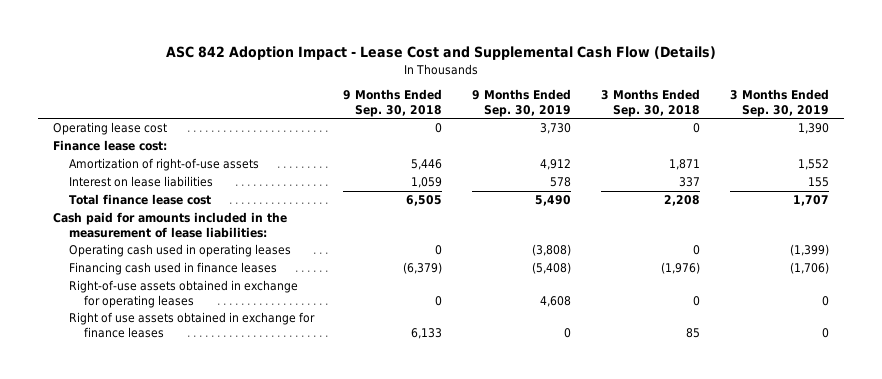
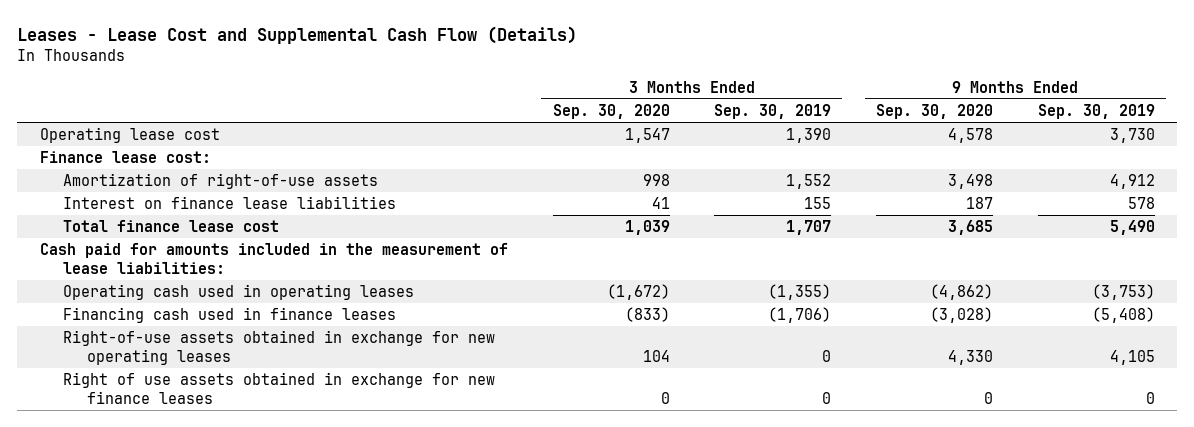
- ASC 842 Adoption Impact - Lease Cost and Supplemental Cash Flow (Details)
+ Leases - Lease Cost and Supplemental Cash Flow (Details)
- | 9 Months Ended Sep. 30, 2018 | 9 Months Ended Sep. 30, 2019 | 3 Months Ended Sep. 30, 2018 | 3 Months Ended Sep. 30, 2019
+ | 3 Months Ended Sep. 30, 2020 | 3 Months Ended Sep. 30, 2019 | 9 Months Ended Sep. 30, 2020 | 9 Months Ended Sep. 30, 2019
- Interest on lease liabilities | 1,059 | 578 | 337 | 155
+ Interest on finance lease liabilities | 41 | 155 | 187 | 578
- Operating cash used in operating leases | 0 | (3,808) | 0 | (1,399)
+ Operating cash used in operating leases | (1,672) | (1,355) | (4,862) | (3,753)
- Right-of-use assets obtained in exchange for operating leases | 0 | 4,608 | 0 | 0
- Right of use assets obtained in exchange for finance leases | 6,133 | 0 | 85 | 0
+ Right-of-use assets obtained in exchange for new operating leases | 104 | 0 | 4,330 | 4,105
+ Right of use assets obtained in exchange for new finance leases | 0 | 0 | 0 | 0

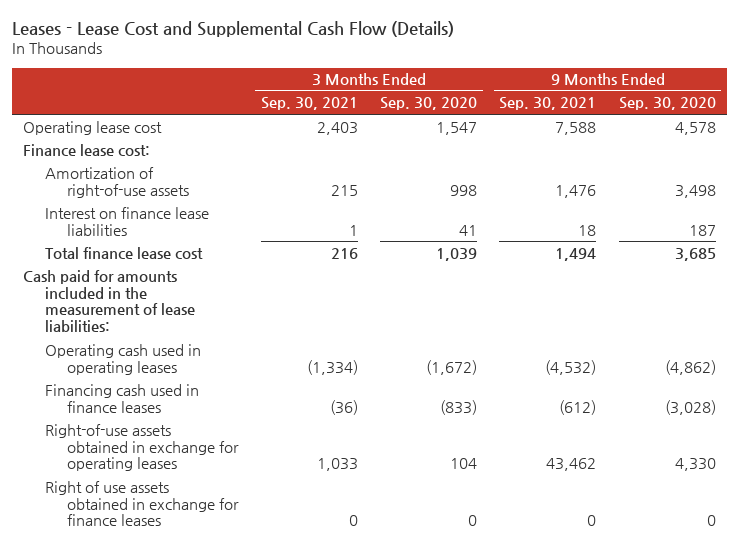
- | 3 Months Ended Sep. 30, 2020 | 3 Months Ended Sep. 30, 2019 | 9 Months Ended Sep. 30, 2020 | 9 Months Ended Sep. 30, 2019
+ | 3 Months Ended Sep. 30, 2021 | 3 Months Ended Sep. 30, 2020 | 9 Months Ended Sep. 30, 2021 | 9 Months Ended Sep. 30, 2020
- Right-of-use assets obtained in exchange for new operating leases | 104 | 0 | 4,330 | 4,105
- Right of use assets obtained in exchange for new finance leases | 0 | 0 | 0 | 0
+ Right-of-use assets obtained in exchange for operating leases | 1,033 | 104 | 43,462 | 4,330
+ Right of use assets obtained in exchange for finance leases | 0 | 0 | 0 | 0

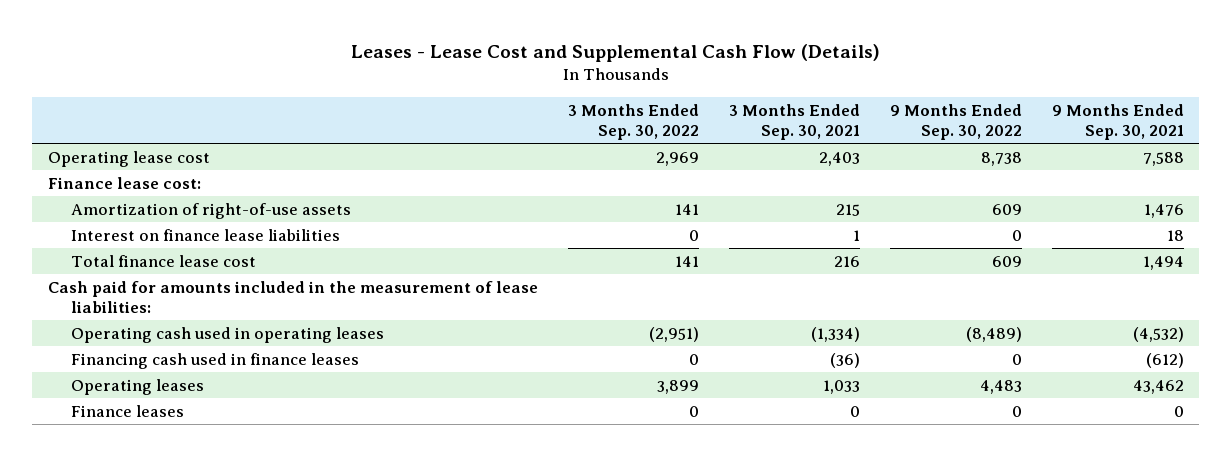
- | 3 Months Ended Sep. 30, 2021 | 3 Months Ended Sep. 30, 2020 | 9 Months Ended Sep. 30, 2021 | 9 Months Ended Sep. 30, 2020
+ | 3 Months Ended Sep. 30, 2022 | 3 Months Ended Sep. 30, 2021 | 9 Months Ended Sep. 30, 2022 | 9 Months Ended Sep. 30, 2021
- Right-of-use assets obtained in exchange for operating leases | 1,033 | 104 | 43,462 | 4,330
- Right of use assets obtained in exchange for finance leases | 0 | 0 | 0 | 0
+ Operating leases | 3,899 | 1,033 | 4,483 | 43,462
+ Finance leases | 0 | 0 | 0 | 0

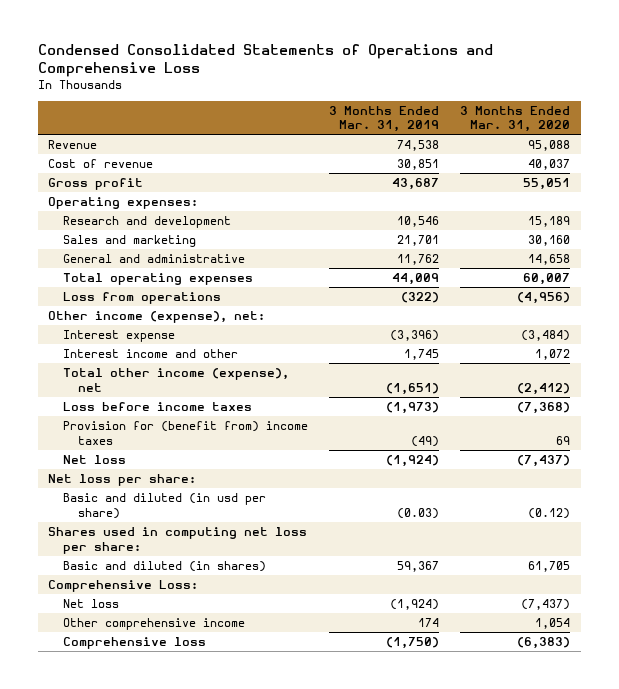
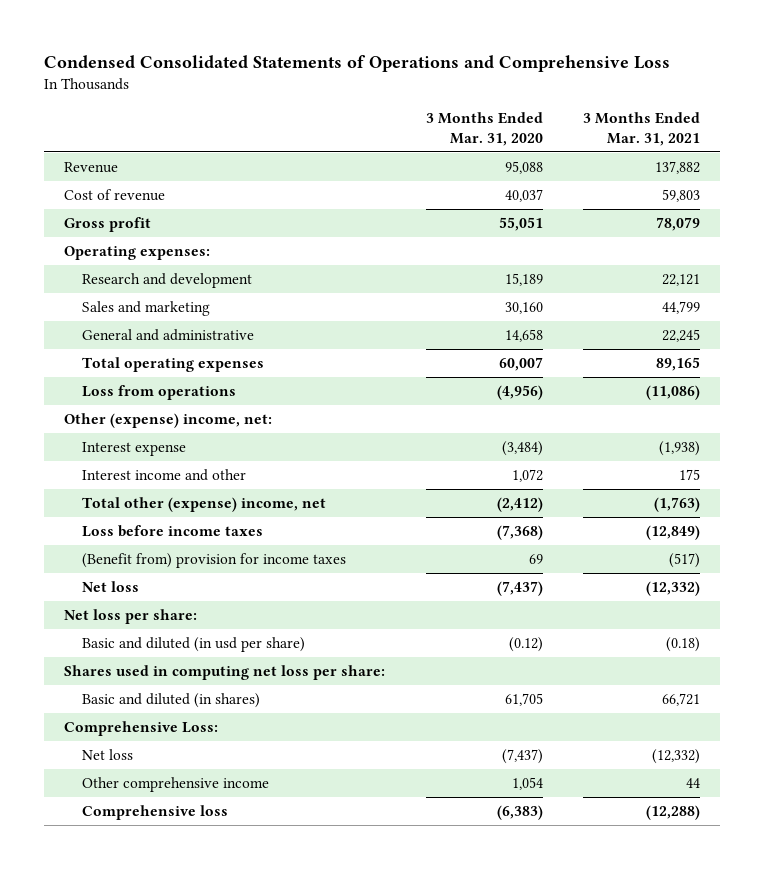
- | 3 Months Ended Mar. 31, 2019 | 3 Months Ended Mar. 31, 2020
+ | 3 Months Ended Mar. 31, 2020 | 3 Months Ended Mar. 31, 2021
- Other income (expense), net:
+ Other (expense) income, net:
- Total other income (expense), net | (1,651) | (2,412)
+ Total other (expense) income, net | (2,412) | (1,763)
- Provision for (benefit from) income taxes | (49) | 69
+ (Benefit from) provision for income taxes | 69 | (517)

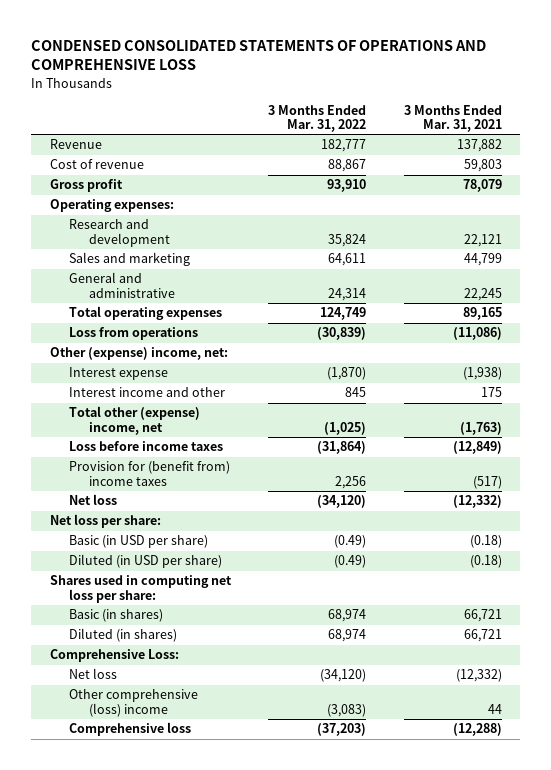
- Condensed Consolidated Statements of Operations and Comprehensive Loss
+ CONDENSED CONSOLIDATED STATEMENTS OF OPERATIONS AND COMPREHENSIVE LOSS
- | 3 Months Ended Mar. 31, 2020 | 3 Months Ended Mar. 31, 2021
+ | 3 Months Ended Mar. 31, 2022 | 3 Months Ended Mar. 31, 2021
- (Benefit from) provision for income taxes | 69 | (517)
+ Provision for (benefit from) income taxes | 2,256 | (517)
- Basic and diluted (in usd per share) | (0.12) | (0.18)
+ Basic (in USD per share) | (0.49) | (0.18)
+ Diluted (in USD per share) | (0.49) | (0.18)
- Basic and diluted (in shares) | 61,705 | 66,721
+ Basic (in shares) | 68,974 | 66,721
+ Diluted (in shares) | 68,974 | 66,721
- Other comprehensive income | 1,054 | 44
+ Other comprehensive (loss) income | (3,083) | 44

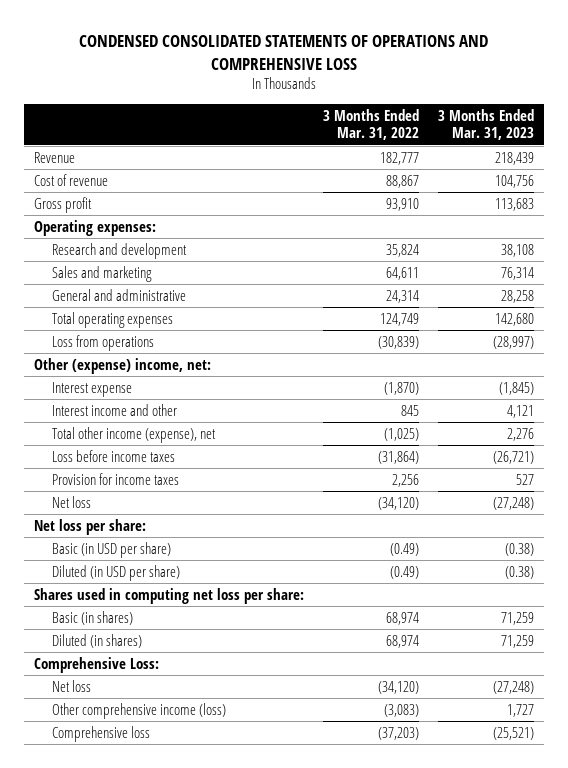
- | 3 Months Ended Mar. 31, 2022 | 3 Months Ended Mar. 31, 2021
+ | 3 Months Ended Mar. 31, 2022 | 3 Months Ended Mar. 31, 2023
- Total other (expense) income, net | (1,025) | (1,763)
+ Total other income (expense), net | (1,025) | 2,276
- Provision for (benefit from) income taxes | 2,256 | (517)
+ Provision for income taxes | 2,256 | 527
- Other comprehensive (loss) income | (3,083) | 44
+ Other comprehensive income (loss) | (3,083) | 1,727

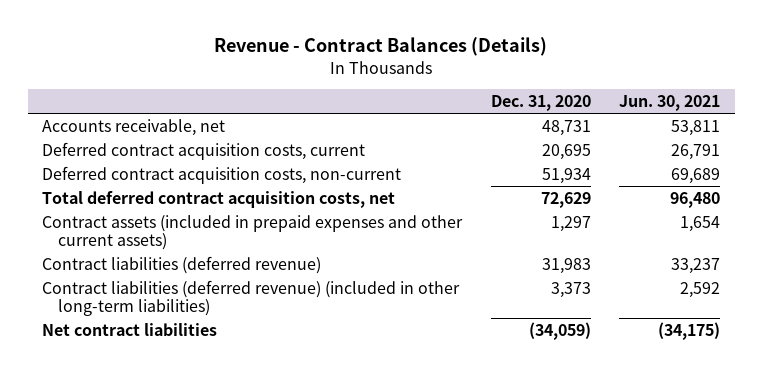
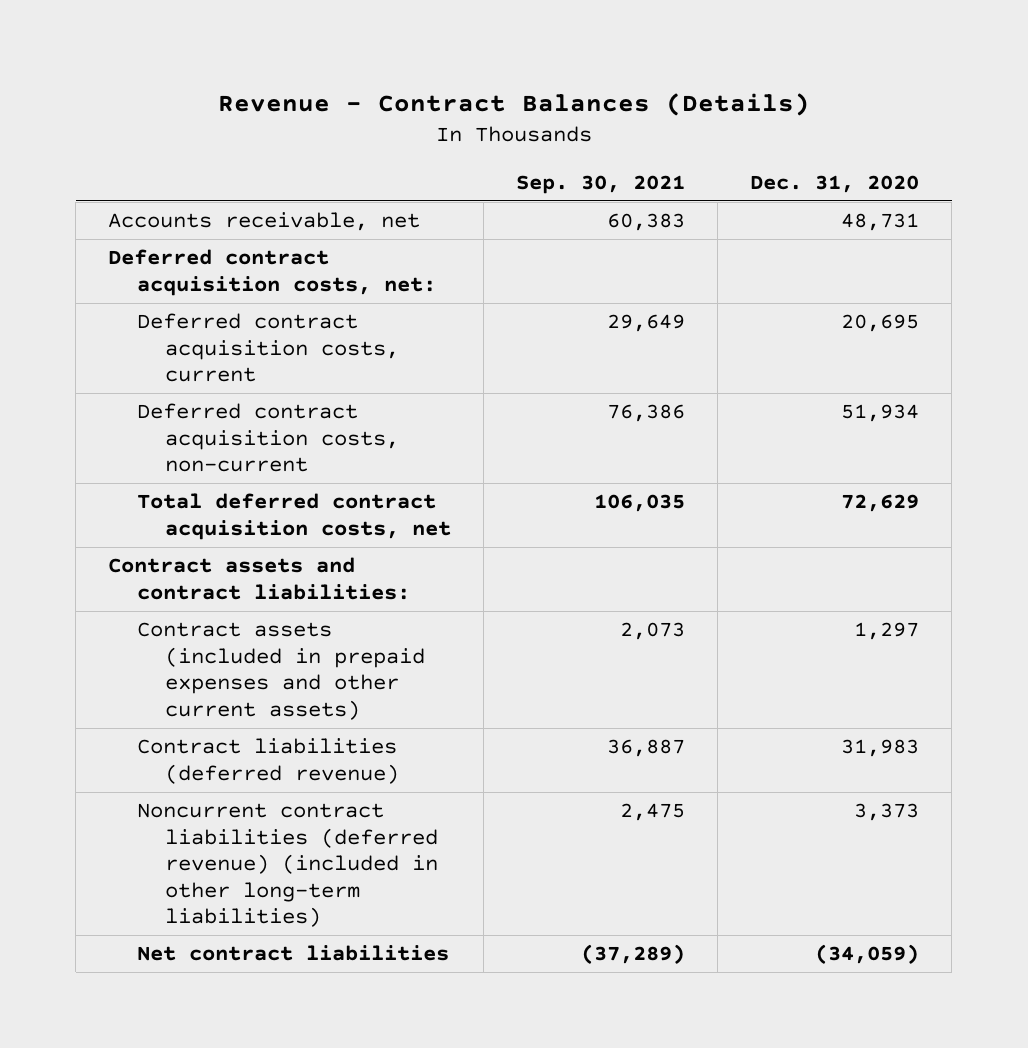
- | Dec. 31, 2020 | Jun. 30, 2021
+ | Sep. 30, 2021 | Dec. 31, 2020
+ Deferred contract acquisition costs, net:
+ Contract assets and contract liabilities:
- Contract liabilities (deferred revenue) (included in other long-term liabilities) | 3,373 | 2,592
+ Noncurrent contract liabilities (deferred revenue) (included in other long-term liabilities) | 2,475 | 3,373

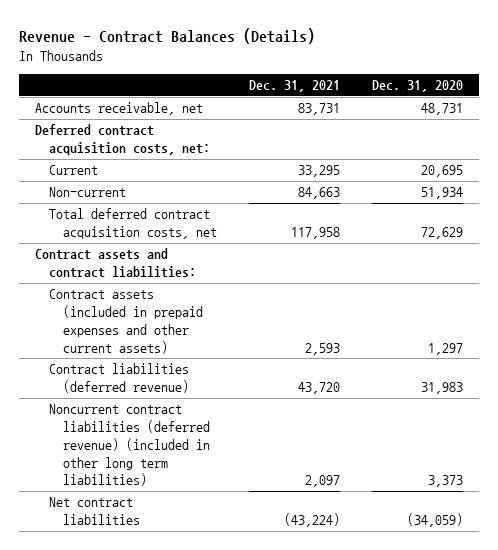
- | Sep. 30, 2021 | Dec. 31, 2020
+ | Dec. 31, 2021 | Dec. 31, 2020
- Deferred contract acquisition costs, current | 29,649 | 20,695
- Deferred contract acquisition costs, non-current | 76,386 | 51,934
+ Current | 33,295 | 20,695
+ Non-current | 84,663 | 51,934
- Noncurrent contract liabilities (deferred revenue) (included in other long-term liabilities) | 2,475 | 3,373
+ Noncurrent contract liabilities (deferred revenue) (included in other long term liabilities) | 2,097 | 3,373

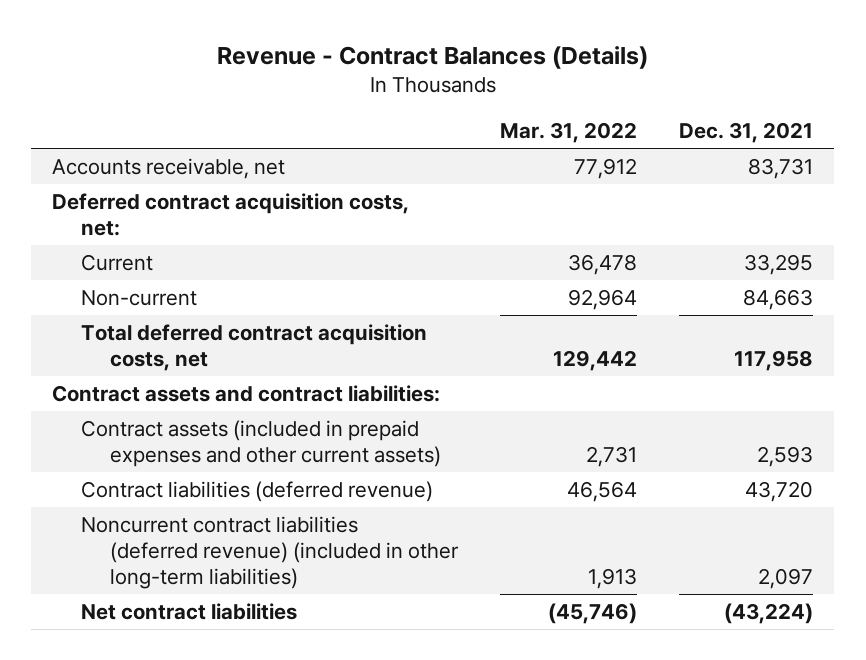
- | Dec. 31, 2021 | Dec. 31, 2020
+ | Mar. 31, 2022 | Dec. 31, 2021
- Noncurrent contract liabilities (deferred revenue) (included in other long term liabilities) | 2,097 | 3,373
+ Noncurrent contract liabilities (deferred revenue) (included in other long-term liabilities) | 1,913 | 2,097

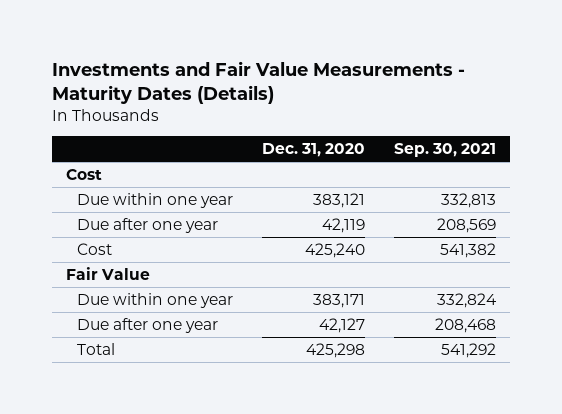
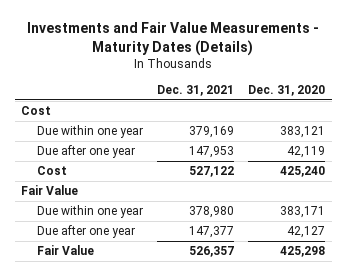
- | Dec. 31, 2020 | Sep. 30, 2021
+ | Dec. 31, 2021 | Dec. 31, 2020
- Total | 425,298 | 541,292
+ Fair Value | 526,357 | 425,298

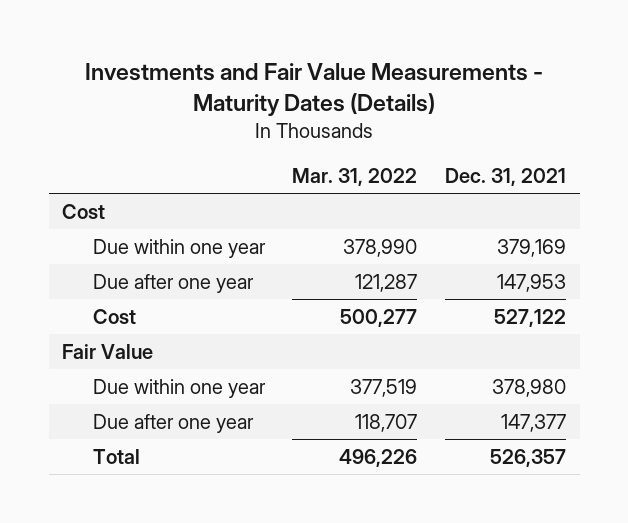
- | Dec. 31, 2021 | Dec. 31, 2020
+ | Mar. 31, 2022 | Dec. 31, 2021
- Fair Value | 526,357 | 425,298
+ Total | 496,226 | 526,357

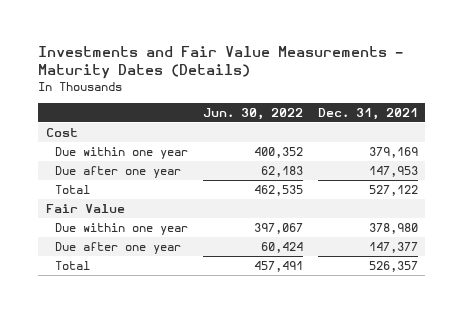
- | Mar. 31, 2022 | Dec. 31, 2021
+ | Jun. 30, 2022 | Dec. 31, 2021
- Cost | 500,277 | 527,122
+ Total | 462,535 | 527,122

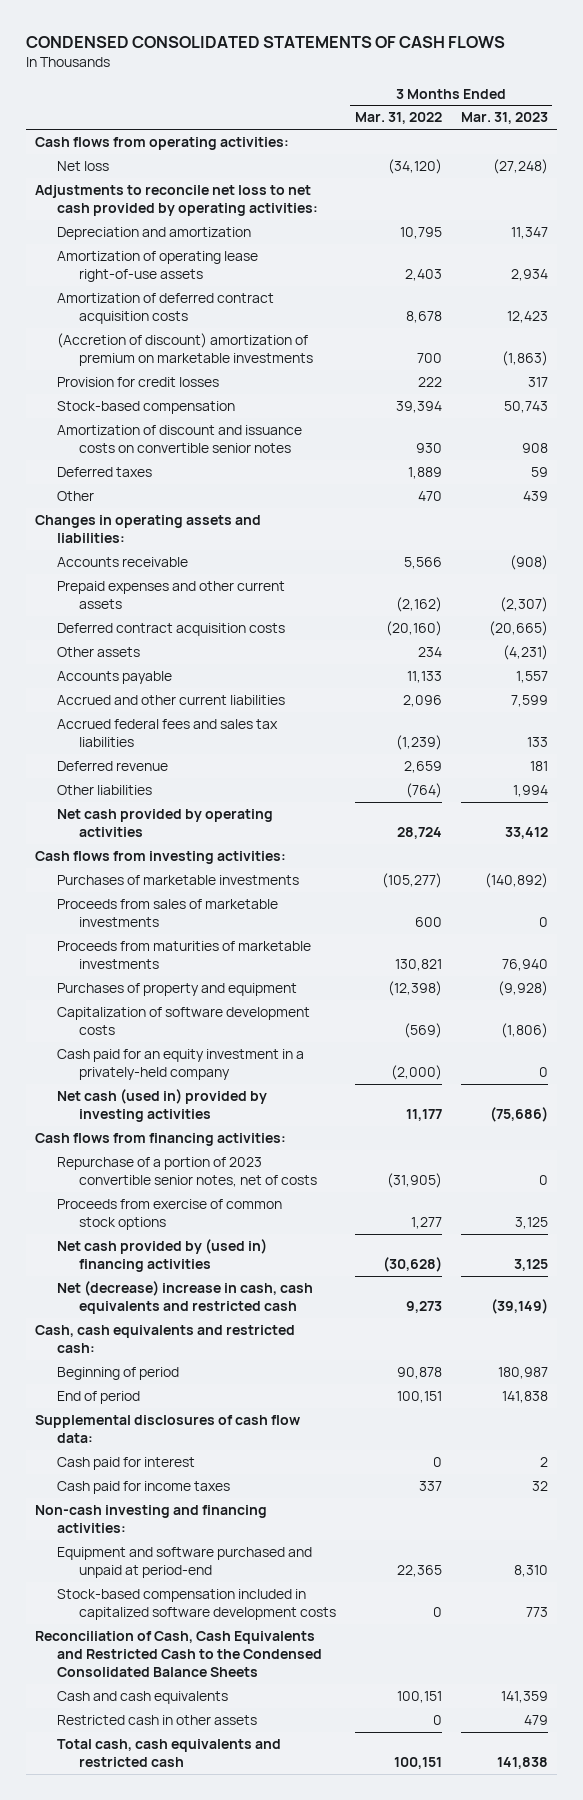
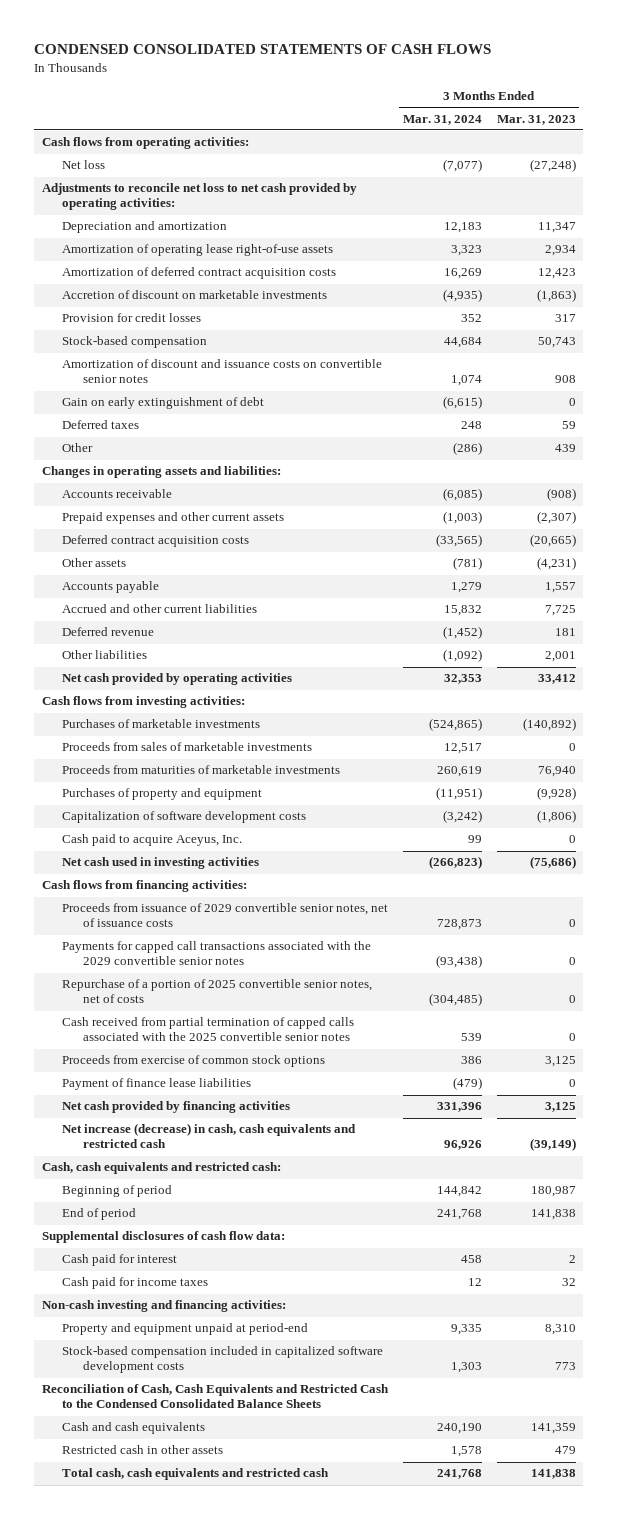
- | 3 Months Ended Mar. 31, 2022 | 3 Months Ended Mar. 31, 2023
+ | 3 Months Ended Mar. 31, 2024 | 3 Months Ended Mar. 31, 2023
- (Accretion of discount) amortization of premium on marketable investments | 700 | (1,863)
+ Accretion of discount on marketable investments | (4,935) | (1,863)
+ Gain on early extinguishment of debt | (6,615) | 0
- Accrued and other current liabilities | 2,096 | 7,599
- Accrued federal fees and sales tax liabilities | (1,239) | 133
+ Accrued and other current liabilities | 15,832 | 7,725
- Other liabilities | (764) | 1,994
+ Other liabilities | (1,092) | 2,001
- Cash paid for an equity investment in a privately-held company | (2,000) | 0
- Net cash (used in) provided by investing activities | 11,177 | (75,686)
+ Cash paid to acquire Aceyus, Inc. | 99 | 0
+ Net cash used in investing activities | (266,823) | (75,686)
- Repurchase of a portion of 2023 convertible senior notes, net of costs | (31,905) | 0
+ Proceeds from issuance of 2029 convertible senior notes, net of issuance costs | 728,873 | 0
+ Payments for capped call transactions associated with the 2029 convertible senior notes | (93,438) | 0
+ Repurchase of a portion of 2025 convertible senior notes, net of costs | (304,485) | 0
+ Cash received from partial termination of capped calls associated with the 2025 convertible senior notes | 539 | 0
- Net cash provided by (used in) financing activities | (30,628) | 3,125
- Net (decrease) increase in cash, cash equivalents and restricted cash | 9,273 | (39,149)
+ Payment of finance lease liabilities | (479) | 0
+ Net cash provided by financing activities | 331,396 | 3,125
+ Net increase (decrease) in cash, cash equivalents and restricted cash | 96,926 | (39,149)
- Equipment and software purchased and unpaid at period-end | 22,365 | 8,310
+ Property and equipment unpaid at period-end | 9,335 | 8,310

